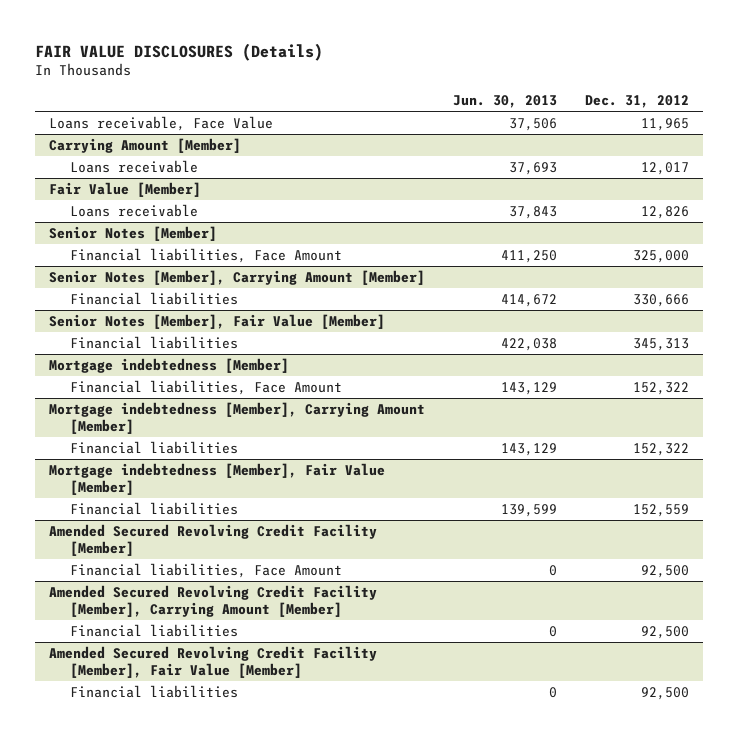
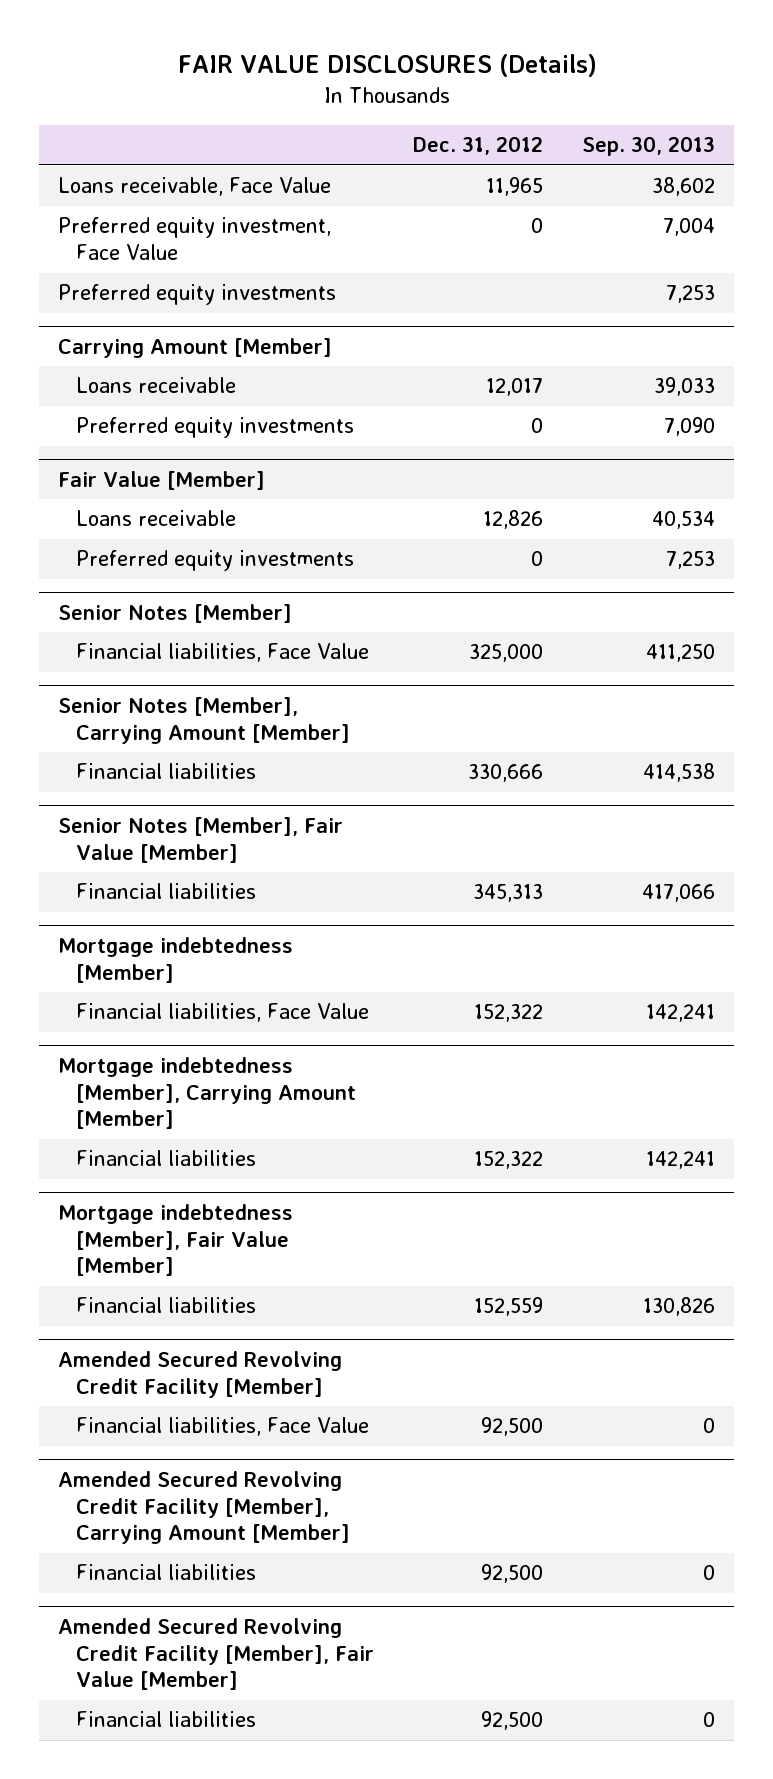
- | Jun. 30, 2013 | Dec. 31, 2012
+ | Dec. 31, 2012 | Sep. 30, 2013
+ Preferred equity investment, Face Value | 0 | 7,004
+ Preferred equity investments | | 7,253
@ Carrying Amount [Member]
+ Preferred equity investments | 0 | 7,090
@ Fair Value [Member]
+ Preferred equity investments | 0 | 7,253
@ Senior Notes [Member]
- Financial liabilities, Face Amount | 411,250 | 325,000
+ Financial liabilities, Face Value | 325,000 | 411,250
@ Mortgage indebtedness [Member]
- Financial liabilities, Face Amount | 143,129 | 152,322
+ Financial liabilities, Face Value | 152,322 | 142,241
@ Amended Secured Revolving Credit Facility [Member]
- Financial liabilities, Face Amount | 0 | 92,500
+ Financial liabilities, Face Value | 92,500 | 0

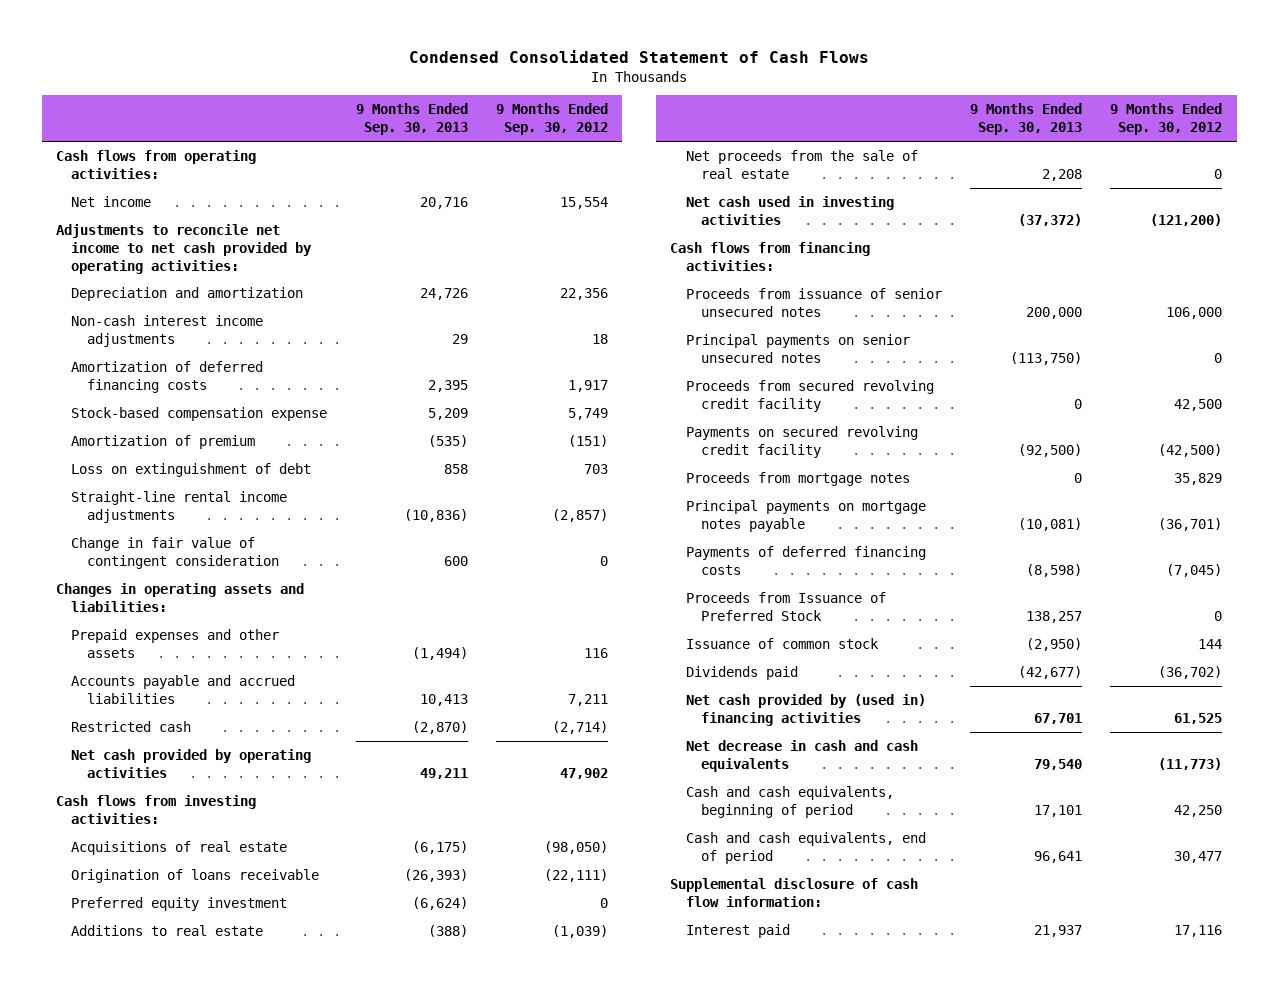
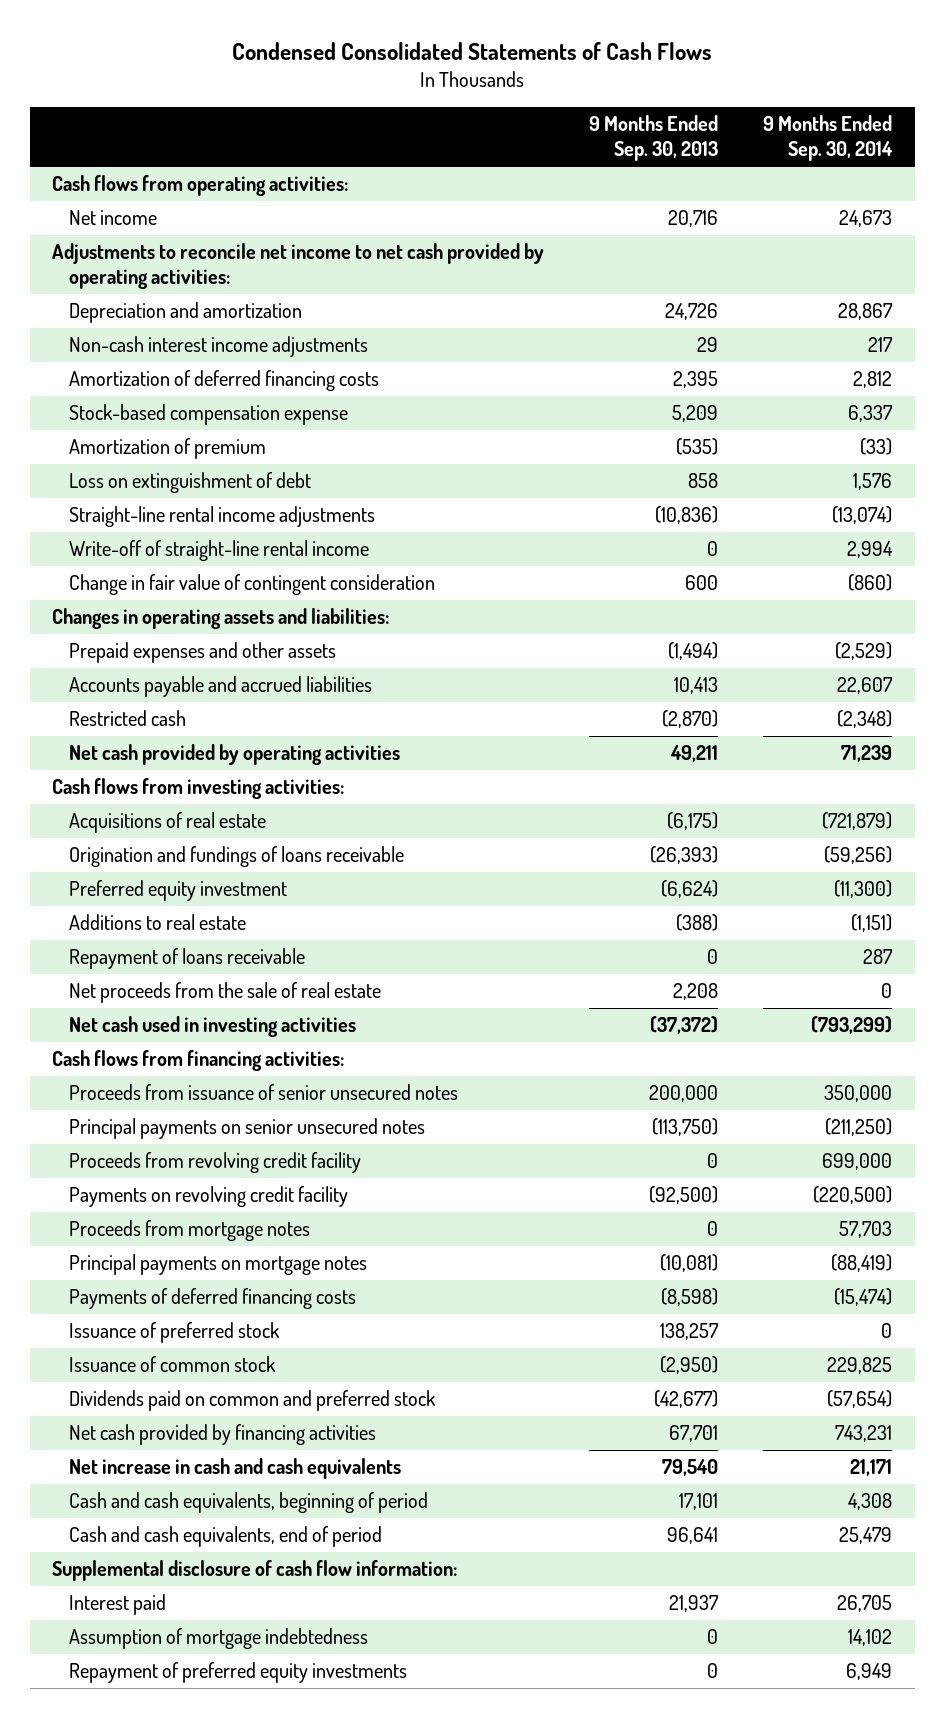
- Condensed Consolidated Statement of Cash Flows
+ Condensed Consolidated Statements of Cash Flows
- | 9 Months Ended Sep. 30, 2013 | 9 Months Ended Sep. 30, 2012
+ | 9 Months Ended Sep. 30, 2013 | 9 Months Ended Sep. 30, 2014
+ Write-off of straight-line rental income | 0 | 2,994
- Origination of loans receivable | (26,393) | (22,111)
+ Origination and fundings of loans receivable | (26,393) | (59,256)
+ Repayment of loans receivable | 0 | 287
- Proceeds from secured revolving credit facility | 0 | 42,500
- Payments on secured revolving credit facility | (92,500) | (42,500)
+ Proceeds from revolving credit facility | 0 | 699,000
+ Payments on revolving credit facility | (92,500) | (220,500)
- Principal payments on mortgage notes payable | (10,081) | (36,701)
+ Principal payments on mortgage notes | (10,081) | (88,419)
- Proceeds from Issuance of Preferred Stock | 138,257 | 0
+ Issuance of preferred stock | 138,257 | 0
- Dividends paid | (42,677) | (36,702)
- Net cash provided by (used in) financing activities | 67,701 | 61,525
- Net decrease in cash and cash equivalents | 79,540 | (11,773)
+ Dividends paid on common and preferred stock | (42,677) | (57,654)
+ Net cash provided by financing activities | 67,701 | 743,231
+ Net increase in cash and cash equivalents | 79,540 | 21,171
+ Assumption of mortgage indebtedness | 0 | 14,102
+ Repayment of preferred equity investments | 0 | 6,949

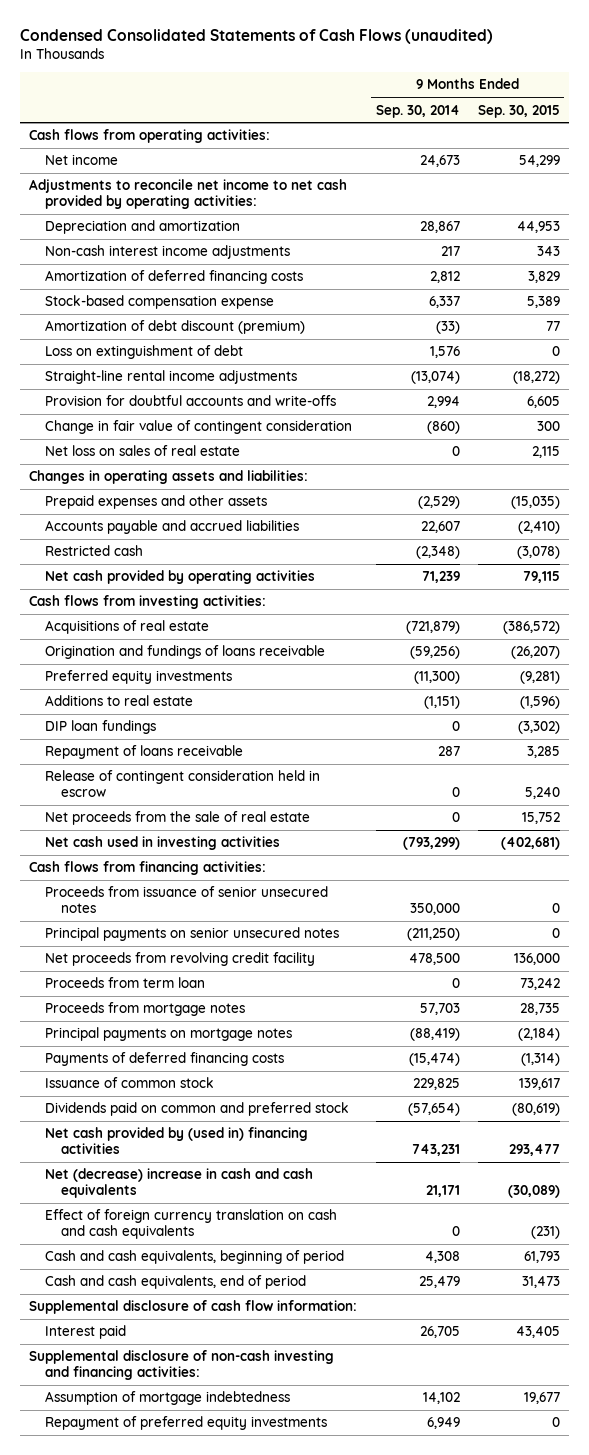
- Condensed Consolidated Statements of Cash Flows
+ Condensed Consolidated Statements of Cash Flows (unaudited)
- | 9 Months Ended Sep. 30, 2013 | 9 Months Ended Sep. 30, 2014
+ | 9 Months Ended Sep. 30, 2014 | 9 Months Ended Sep. 30, 2015
- Amortization of premium | (535) | (33)
+ Amortization of debt discount (premium) | (33) | 77
- Write-off of straight-line rental income | 0 | 2,994
+ Provision for doubtful accounts and write-offs | 2,994 | 6,605
+ Net loss on sales of real estate | 0 | 2,115
- Preferred equity investment | (6,624) | (11,300)
+ Preferred equity investments | (11,300) | (9,281)
+ DIP loan fundings | 0 | (3,302)
+ Release of contingent consideration held in escrow | 0 | 5,240
- Proceeds from revolving credit facility | 0 | 699,000
- Payments on revolving credit facility | (92,500) | (220,500)
+ Net proceeds from revolving credit facility | 478,500 | 136,000
+ Proceeds from term loan | 0 | 73,242
- Issuance of preferred stock | 138,257 | 0
- Net cash provided by financing activities | 67,701 | 743,231
- Net increase in cash and cash equivalents | 79,540 | 21,171
+ Net cash provided by (used in) financing activities | 743,231 | 293,477
+ Net (decrease) increase in cash and cash equivalents | 21,171 | (30,089)
+ Effect of foreign currency translation on cash and cash equivalents | 0 | (231)
+ Supplemental disclosure of non-cash investing and financing activities:

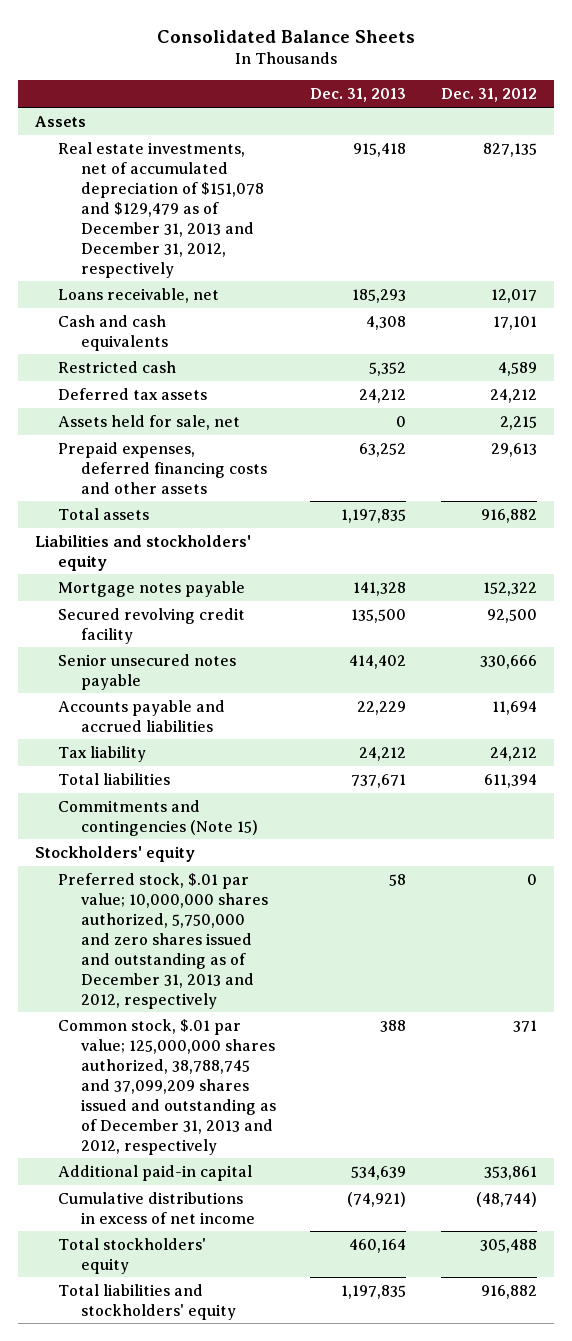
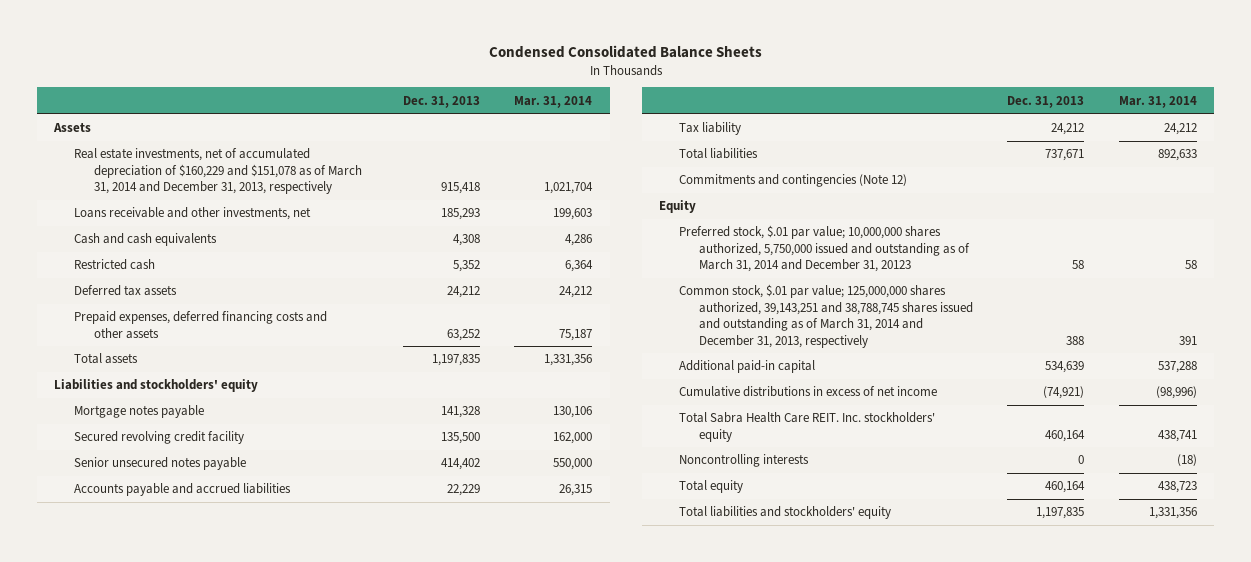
- Consolidated Balance Sheets
+ Condensed Consolidated Balance Sheets
- | Dec. 31, 2013 | Dec. 31, 2012
+ | Dec. 31, 2013 | Mar. 31, 2014
- Real estate investments, net of accumulated depreciation of $151,078 and $129,479 as of December 31, 2013 and December 31, 2012, respectively | 915,418 | 827,135
- Loans receivable, net | 185,293 | 12,017
+ Real estate investments, net of accumulated depreciation of $160,229 and $151,078 as of March 31, 2014 and December 31, 2013, respectively | 915,418 | 1,021,704
+ Loans receivable and other investments, net | 185,293 | 199,603
- Assets held for sale, net | 0 | 2,215
- Commitments and contingencies (Note 15)
- Stockholders' equity
- Preferred stock, $.01 par value; 10,000,000 shares authorized, 5,750,000 and zero shares issued and outstanding as of December 31, 2013 and 2012, respectively | 58 | 0
- Common stock, $.01 par value; 125,000,000 shares authorized, 38,788,745 and 37,099,209 shares issued and outstanding as of December 31, 2013 and 2012, respectively | 388 | 371
+ Commitments and contingencies (Note 12)
+ Equity
+ Preferred stock, $.01 par value; 10,000,000 shares authorized, 5,750,000 issued and outstanding as of March 31, 2014 and December 31, 20123 | 58 | 58
+ Common stock, $.01 par value; 125,000,000 shares authorized, 39,143,251 and 38,788,745 shares issued and outstanding as of March 31, 2014 and December 31, 2013, respectively | 388 | 391
- Total stockholders' equity | 460,164 | 305,488
+ Total Sabra Health Care REIT. Inc. stockholders' equity | 460,164 | 438,741
+ Noncontrolling interests | 0 | (18)
+ Total equity | 460,164 | 438,723

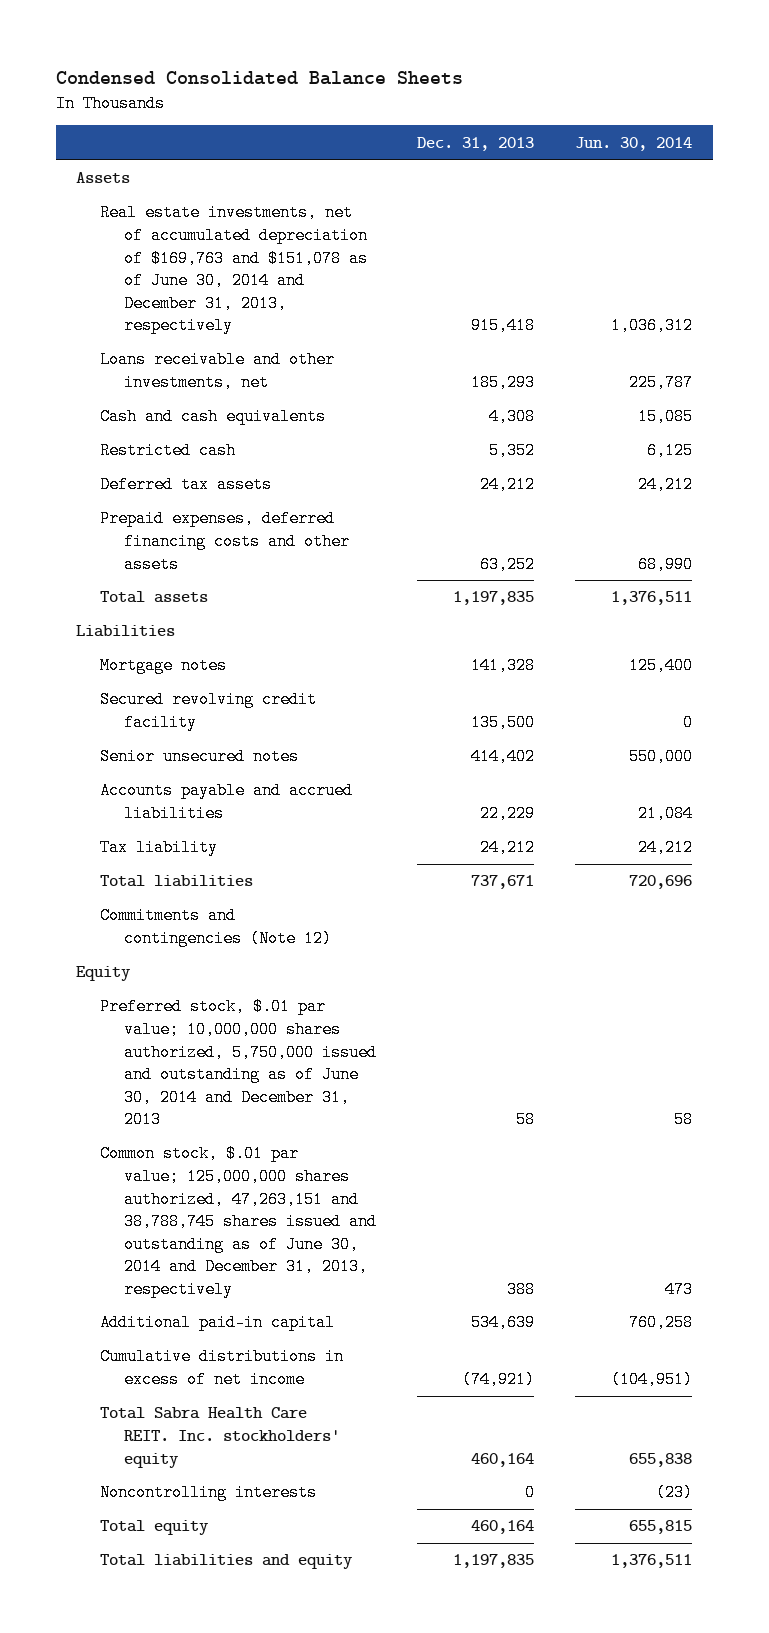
- | Dec. 31, 2013 | Mar. 31, 2014
+ | Dec. 31, 2013 | Jun. 30, 2014
- Real estate investments, net of accumulated depreciation of $160,229 and $151,078 as of March 31, 2014 and December 31, 2013, respectively | 915,418 | 1,021,704
+ Real estate investments, net of accumulated depreciation of $169,763 and $151,078 as of June 30, 2014 and December 31, 2013, respectively | 915,418 | 1,036,312
- Liabilities and stockholders' equity
- Mortgage notes payable | 141,328 | 130,106
+ Liabilities
+ Mortgage notes | 141,328 | 125,400
- Senior unsecured notes payable | 414,402 | 550,000
+ Senior unsecured notes | 414,402 | 550,000
- Preferred stock, $.01 par value; 10,000,000 shares authorized, 5,750,000 issued and outstanding as of March 31, 2014 and December 31, 20123 | 58 | 58
- Common stock, $.01 par value; 125,000,000 shares authorized, 39,143,251 and 38,788,745 shares issued and outstanding as of March 31, 2014 and December 31, 2013, respectively | 388 | 391
+ Preferred stock, $.01 par value; 10,000,000 shares authorized, 5,750,000 issued and outstanding as of June 30, 2014 and December 31, 2013 | 58 | 58
+ Common stock, $.01 par value; 125,000,000 shares authorized, 47,263,151 and 38,788,745 shares issued and outstanding as of June 30, 2014 and December 31, 2013, respectively | 388 | 473
- Total liabilities and stockholders' equity | 1,197,835 | 1,331,356
+ Total liabilities and equity | 1,197,835 | 1,376,511

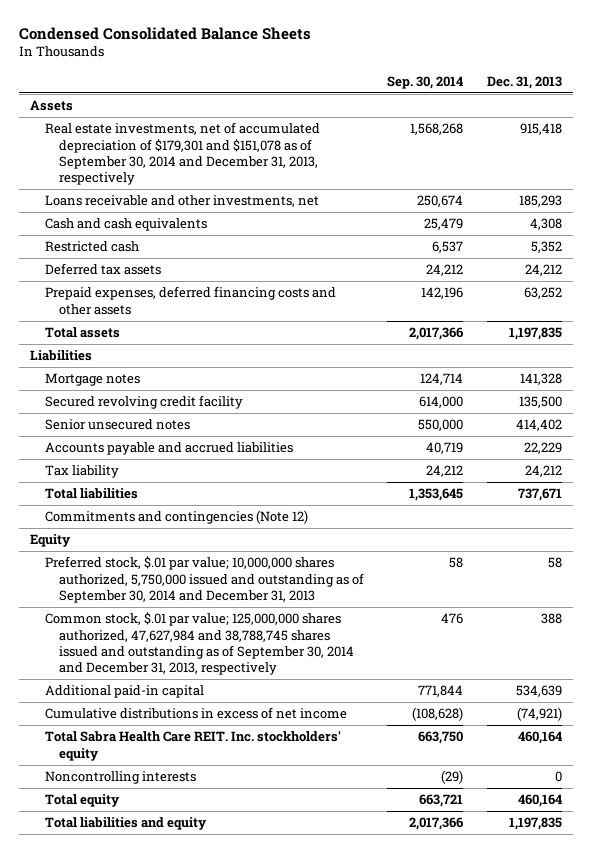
- | Dec. 31, 2013 | Jun. 30, 2014
+ | Sep. 30, 2014 | Dec. 31, 2013
- Real estate investments, net of accumulated depreciation of $169,763 and $151,078 as of June 30, 2014 and December 31, 2013, respectively | 915,418 | 1,036,312
+ Real estate investments, net of accumulated depreciation of $179,301 and $151,078 as of September 30, 2014 and December 31, 2013, respectively | 1,568,268 | 915,418
- Preferred stock, $.01 par value; 10,000,000 shares authorized, 5,750,000 issued and outstanding as of June 30, 2014 and December 31, 2013 | 58 | 58
- Common stock, $.01 par value; 125,000,000 shares authorized, 47,263,151 and 38,788,745 shares issued and outstanding as of June 30, 2014 and December 31, 2013, respectively | 388 | 473
+ Preferred stock, $.01 par value; 10,000,000 shares authorized, 5,750,000 issued and outstanding as of September 30, 2014 and December 31, 2013 | 58 | 58
+ Common stock, $.01 par value; 125,000,000 shares authorized, 47,627,984 and 38,788,745 shares issued and outstanding as of September 30, 2014 and December 31, 2013, respectively | 476 | 388

